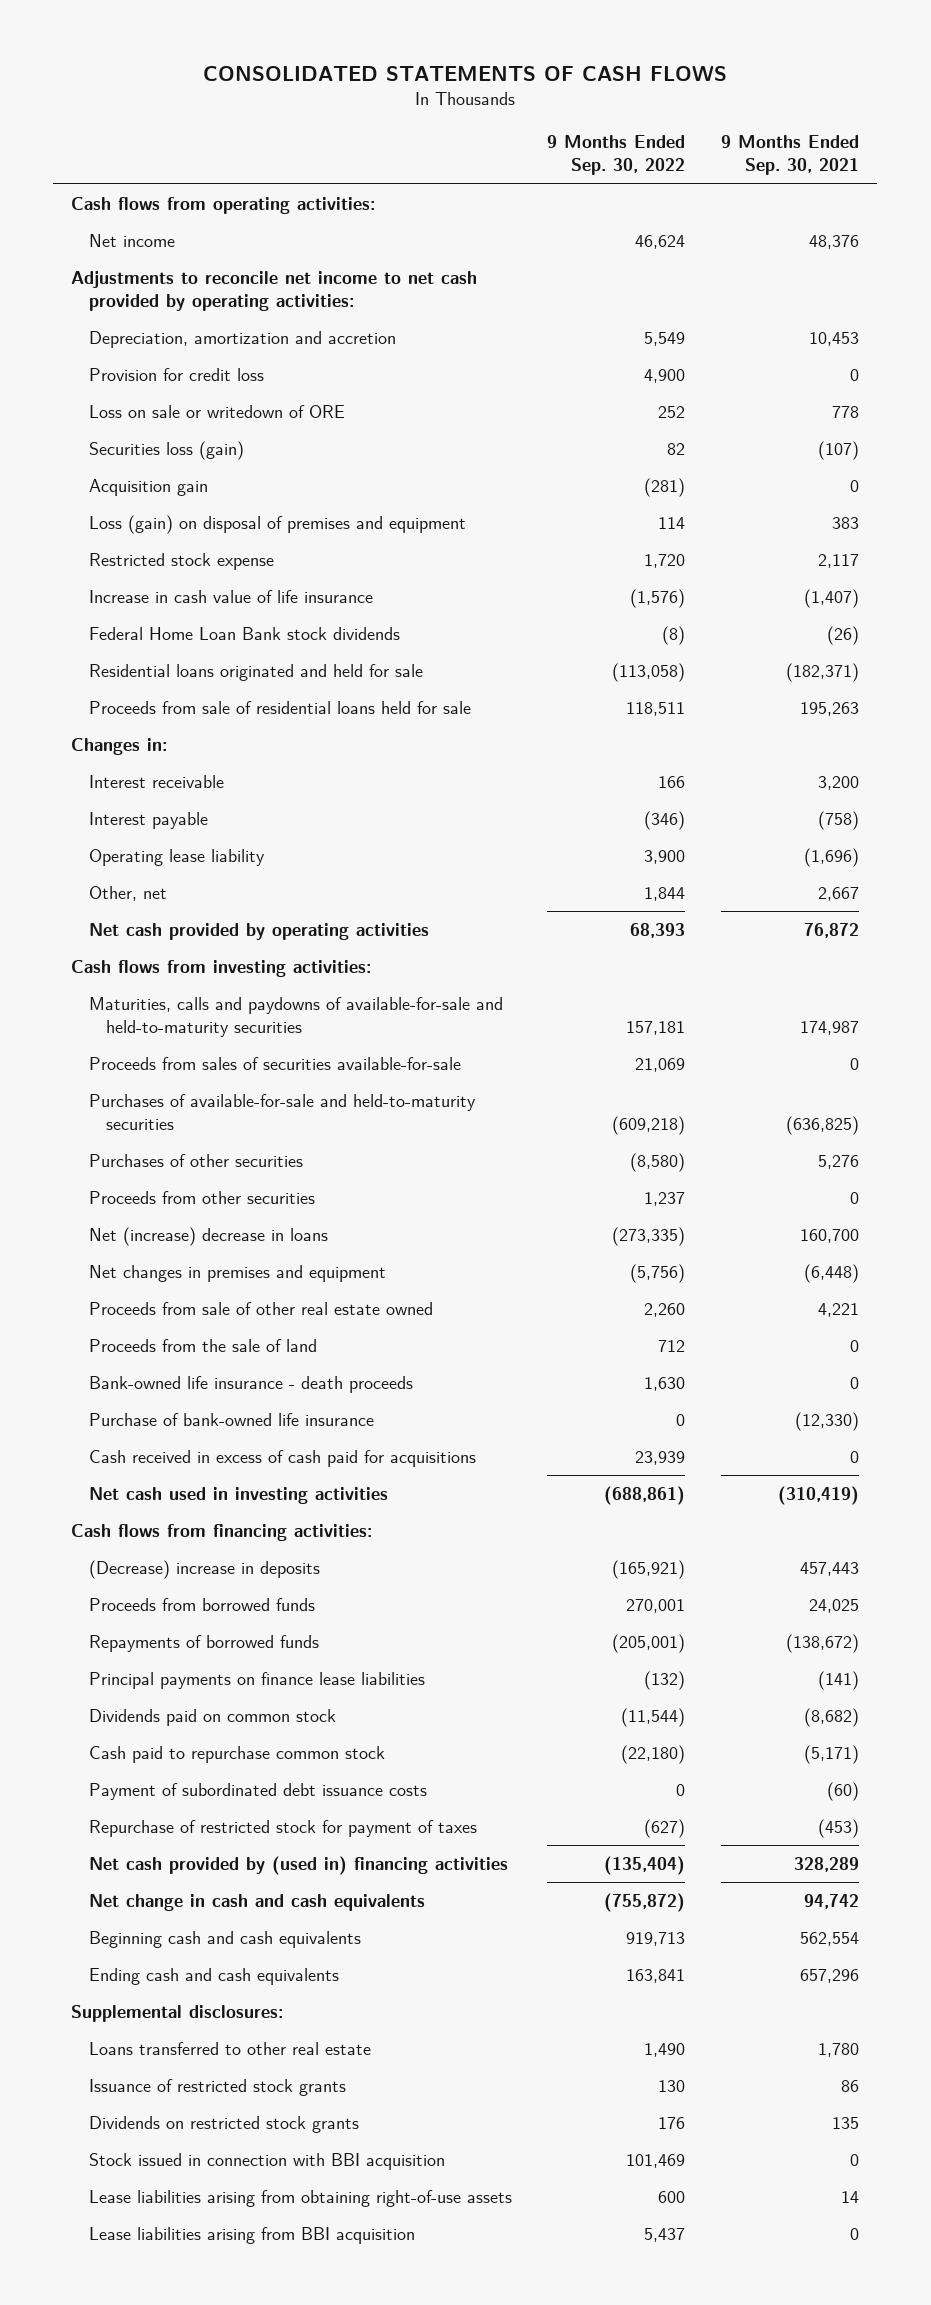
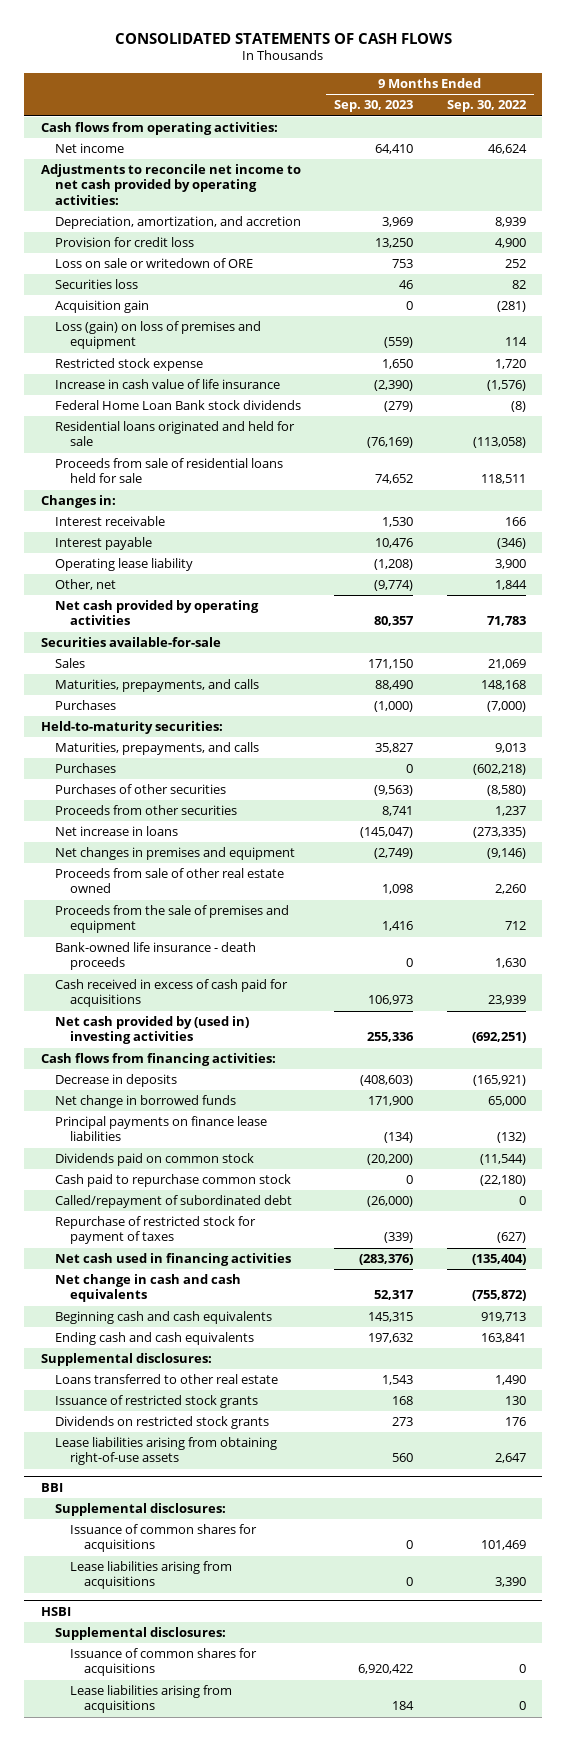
- | 9 Months Ended Sep. 30, 2022 | 9 Months Ended Sep. 30, 2021
+ | 9 Months Ended Sep. 30, 2023 | 9 Months Ended Sep. 30, 2022
- Depreciation, amortization and accretion | 5,549 | 10,453
+ Depreciation, amortization, and accretion | 3,969 | 8,939
- Securities loss (gain) | 82 | (107)
+ Securities loss | 46 | 82
- Loss (gain) on disposal of premises and equipment | 114 | 383
+ Loss (gain) on loss of premises and equipment | (559) | 114
- Net cash provided by operating activities | 68,393 | 76,872
- Cash flows from investing activities:
- Maturities, calls and paydowns of available-for-sale and held-to-maturity securities | 157,181 | 174,987
- Proceeds from sales of securities available-for-sale | 21,069 | 0
- Purchases of available-for-sale and held-to-maturity securities | (609,218) | (636,825)
+ Net cash provided by operating activities | 80,357 | 71,783
+ Securities available-for-sale
+ Sales | 171,150 | 21,069
+ Maturities, prepayments, and calls | 88,490 | 148,168
+ Purchases | (1,000) | (7,000)
+ Held-to-maturity securities:
+ Maturities, prepayments, and calls | 35,827 | 9,013
+ Purchases | 0 | (602,218)
- Net (increase) decrease in loans | (273,335) | 160,700
- Net changes in premises and equipment | (5,756) | (6,448)
+ Net increase in loans | (145,047) | (273,335)
+ Net changes in premises and equipment | (2,749) | (9,146)
- Proceeds from the sale of land | 712 | 0
+ Proceeds from the sale of premises and equipment | 1,416 | 712
- Purchase of bank-owned life insurance | 0 | (12,330)
- Net cash used in investing activities | (688,861) | (310,419)
+ Net cash provided by (used in) investing activities | 255,336 | (692,251)
- (Decrease) increase in deposits | (165,921) | 457,443
- Proceeds from borrowed funds | 270,001 | 24,025
- Repayments of borrowed funds | (205,001) | (138,672)
+ Decrease in deposits | (408,603) | (165,921)
+ Net change in borrowed funds | 171,900 | 65,000
- Payment of subordinated debt issuance costs | 0 | (60)
+ Called/repayment of subordinated debt | (26,000) | 0
- Net cash provided by (used in) financing activities | (135,404) | 328,289
+ Net cash used in financing activities | (283,376) | (135,404)
- Stock issued in connection with BBI acquisition | 101,469 | 0
- Lease liabilities arising from obtaining right-of-use assets | 600 | 14
- Lease liabilities arising from BBI acquisition | 5,437 | 0
+ Lease liabilities arising from obtaining right-of-use assets | 560 | 2,647
+ BBI
+ Supplemental disclosures:
+ Issuance of common shares for acquisitions | 0 | 101,469
+ Lease liabilities arising from acquisitions | 0 | 3,390
+ HSBI
+ Supplemental disclosures:
+ Issuance of common shares for acquisitions | 6,920,422 | 0
+ Lease liabilities arising from acquisitions | 184 | 0

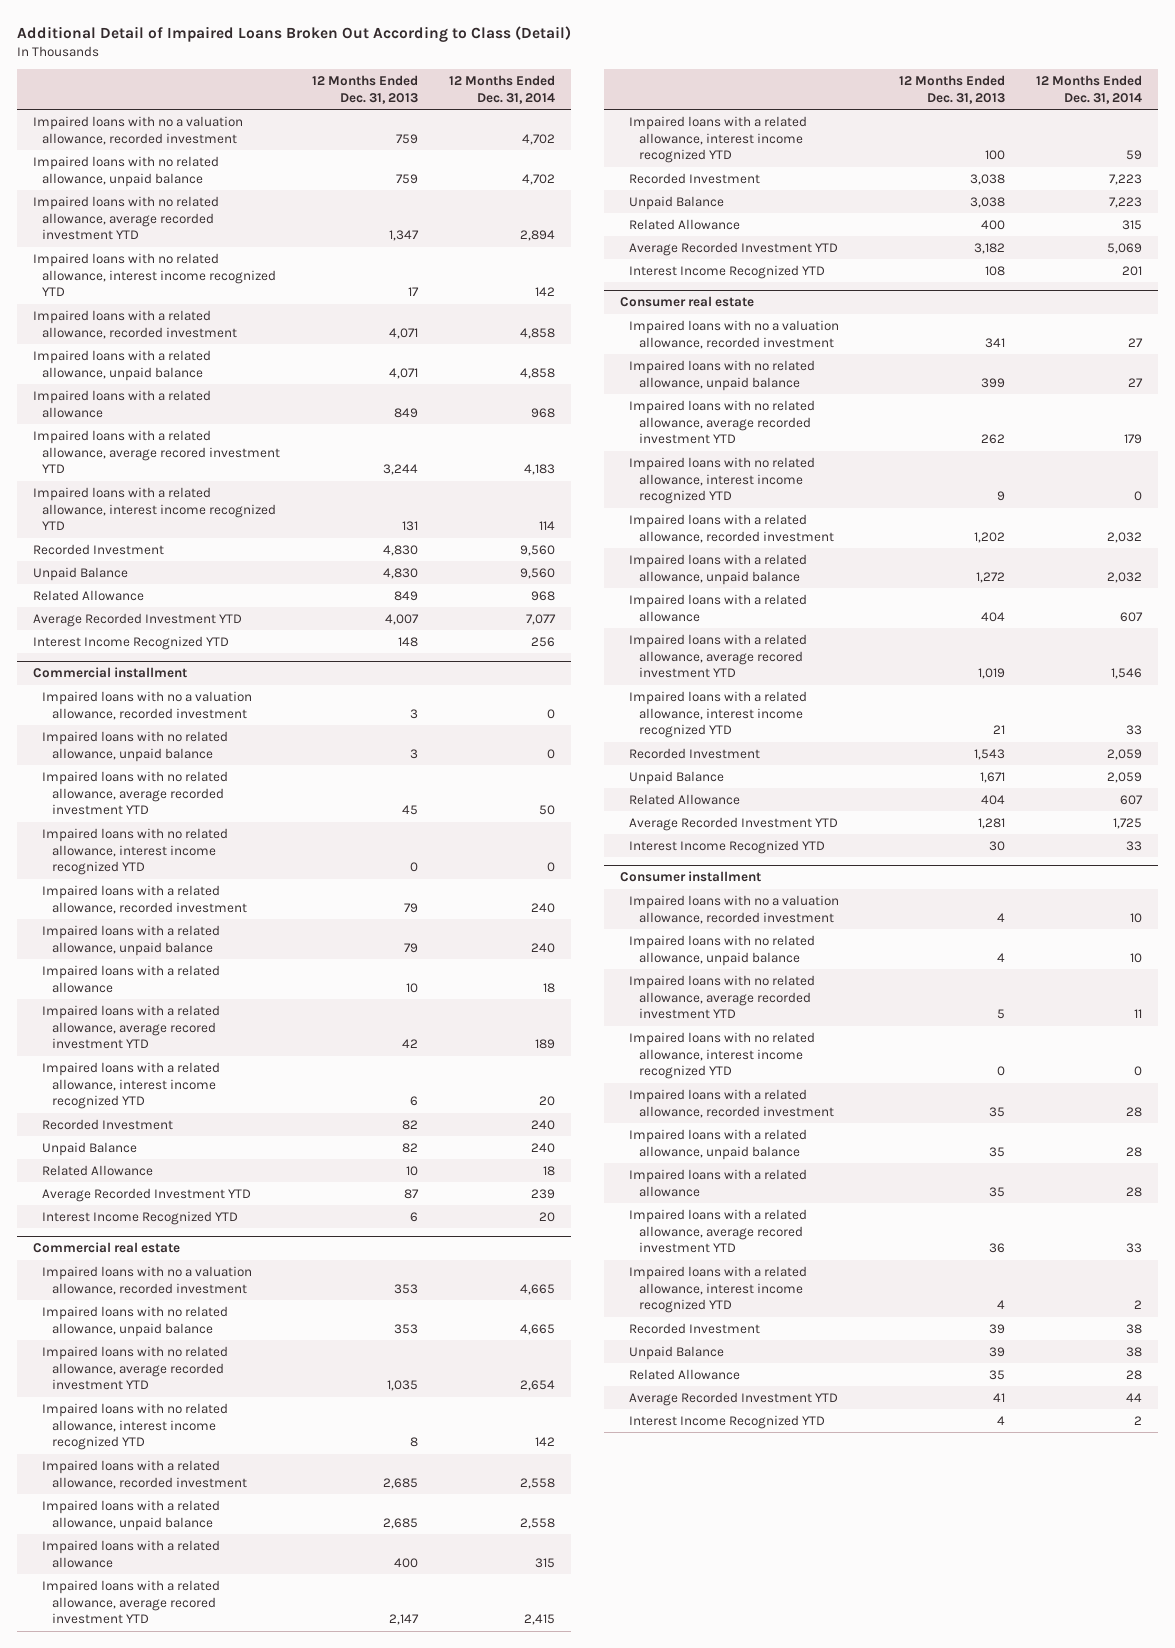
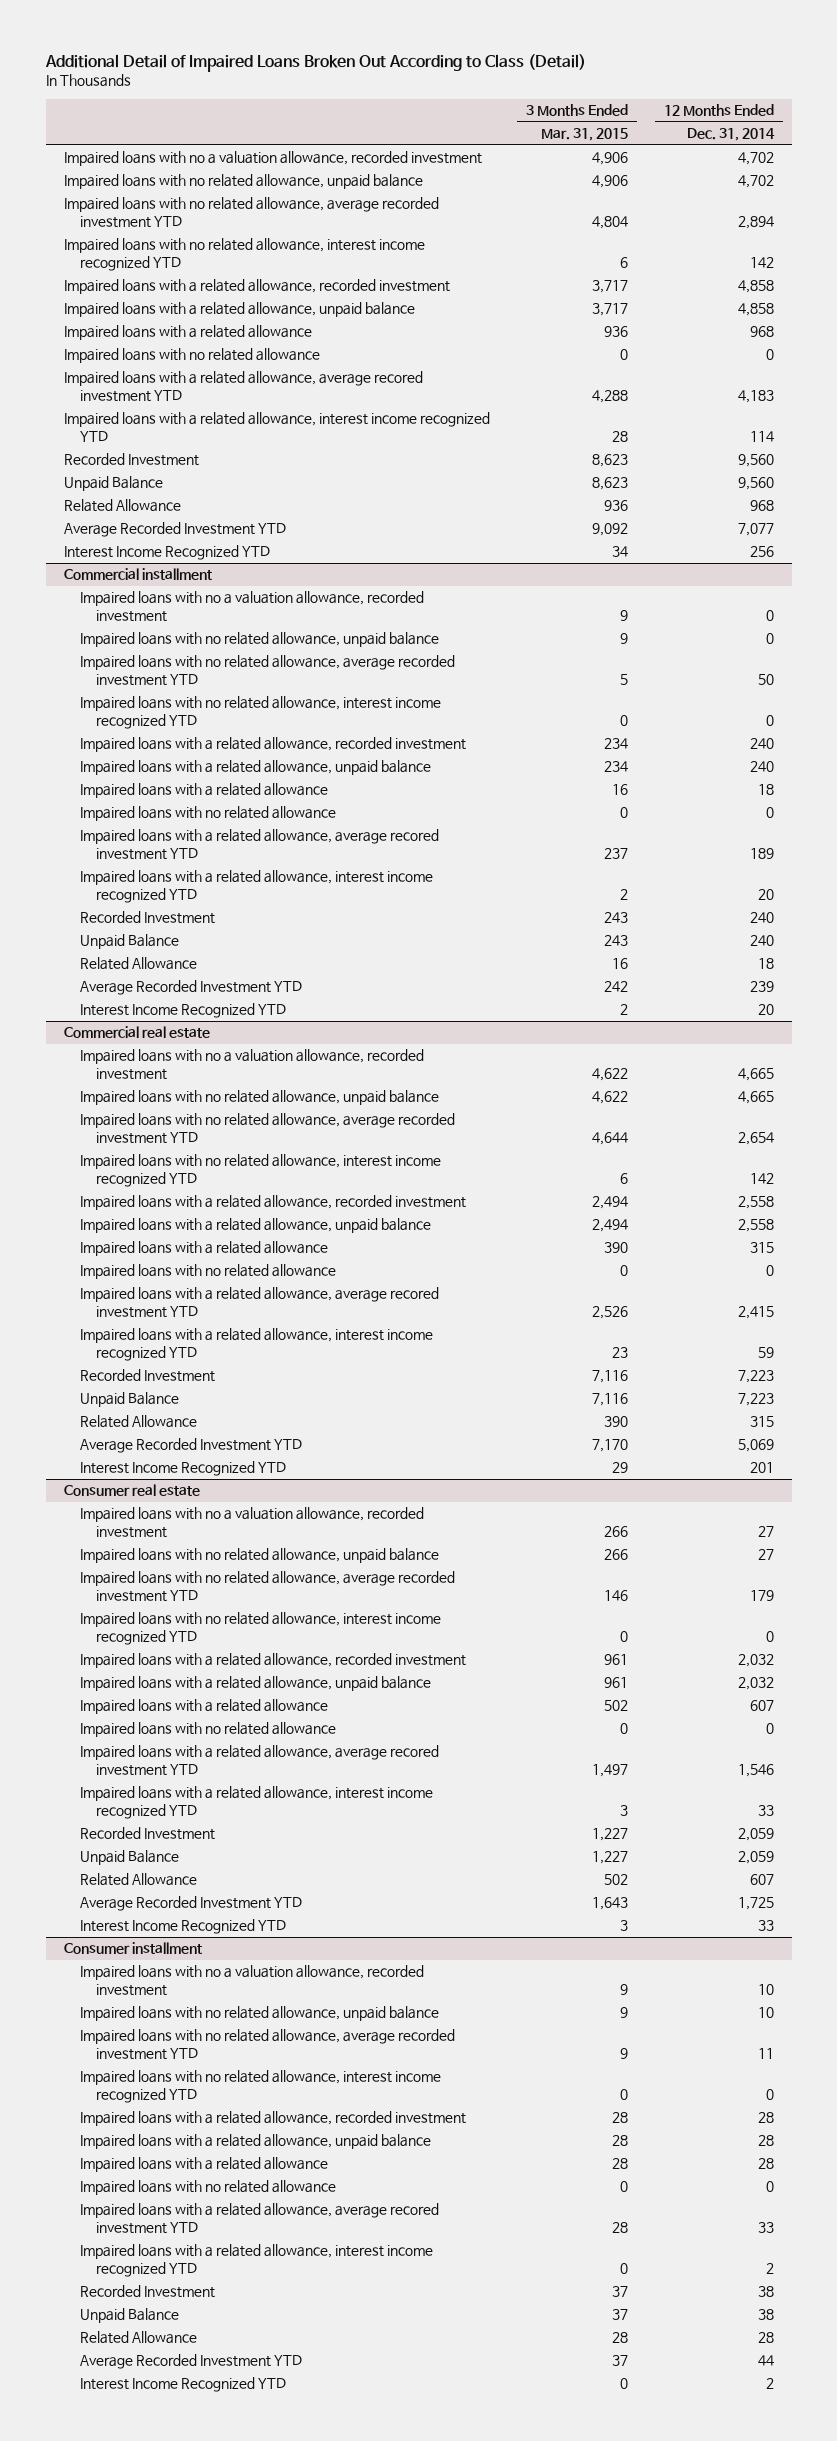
- | 12 Months Ended Dec. 31, 2013 | 12 Months Ended Dec. 31, 2014
+ | 3 Months Ended Mar. 31, 2015 | 12 Months Ended Dec. 31, 2014
+ Impaired loans with no related allowance | 0 | 0
@ Commercial installment
+ Impaired loans with no related allowance | 0 | 0
@ Commercial real estate
+ Impaired loans with no related allowance | 0 | 0
@ Consumer real estate
+ Impaired loans with no related allowance | 0 | 0
@ Consumer installment
+ Impaired loans with no related allowance | 0 | 0

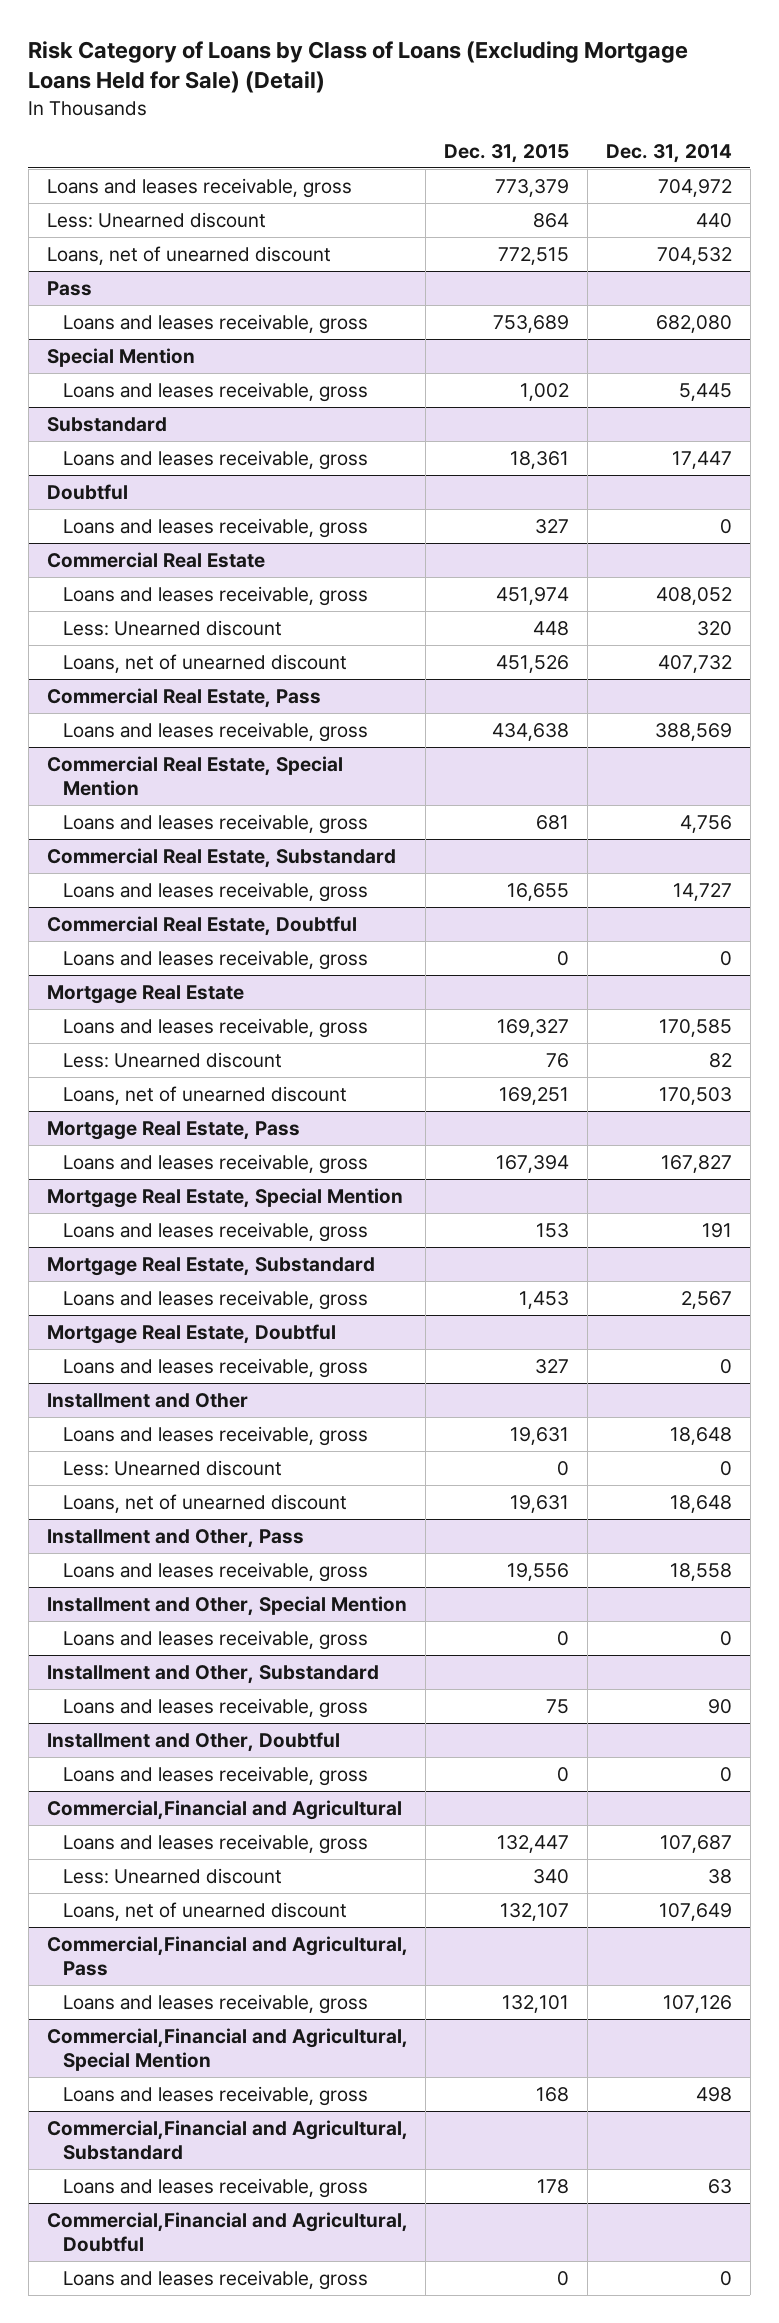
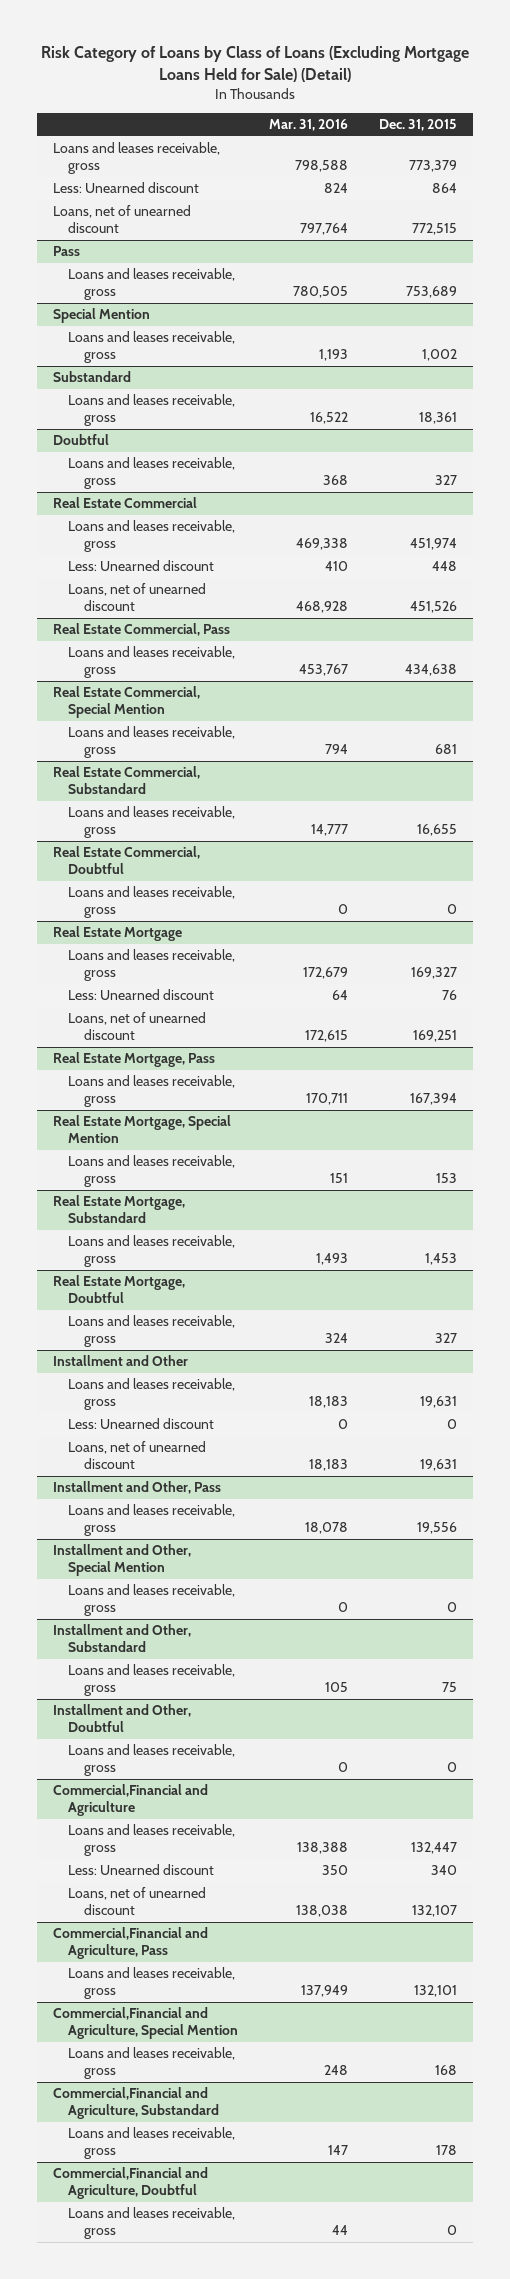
- | Dec. 31, 2015 | Dec. 31, 2014
+ | Mar. 31, 2016 | Dec. 31, 2015
- Commercial Real Estate
+ Real Estate Commercial
- Commercial Real Estate, Pass
+ Real Estate Commercial, Pass
- Commercial Real Estate, Special Mention
+ Real Estate Commercial, Special Mention
- Commercial Real Estate, Substandard
+ Real Estate Commercial, Substandard
- Commercial Real Estate, Doubtful
+ Real Estate Commercial, Doubtful
- Mortgage Real Estate
+ Real Estate Mortgage
- Mortgage Real Estate, Pass
+ Real Estate Mortgage, Pass
- Mortgage Real Estate, Special Mention
+ Real Estate Mortgage, Special Mention
- Mortgage Real Estate, Substandard
+ Real Estate Mortgage, Substandard
- Mortgage Real Estate, Doubtful
+ Real Estate Mortgage, Doubtful
- Commercial,Financial and Agricultural
+ Commercial,Financial and Agriculture
- Commercial,Financial and Agricultural, Pass
+ Commercial,Financial and Agriculture, Pass
- Commercial,Financial and Agricultural, Special Mention
+ Commercial,Financial and Agriculture, Special Mention
- Commercial,Financial and Agricultural, Substandard
+ Commercial,Financial and Agriculture, Substandard
- Commercial,Financial and Agricultural, Doubtful
+ Commercial,Financial and Agriculture, Doubtful

